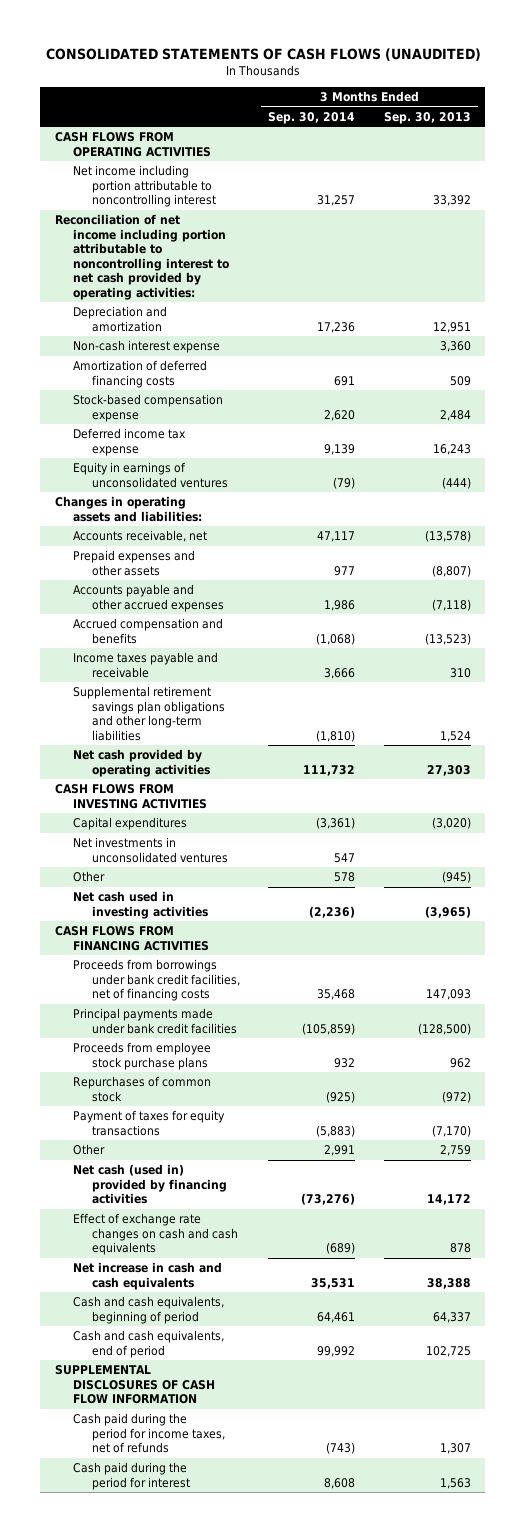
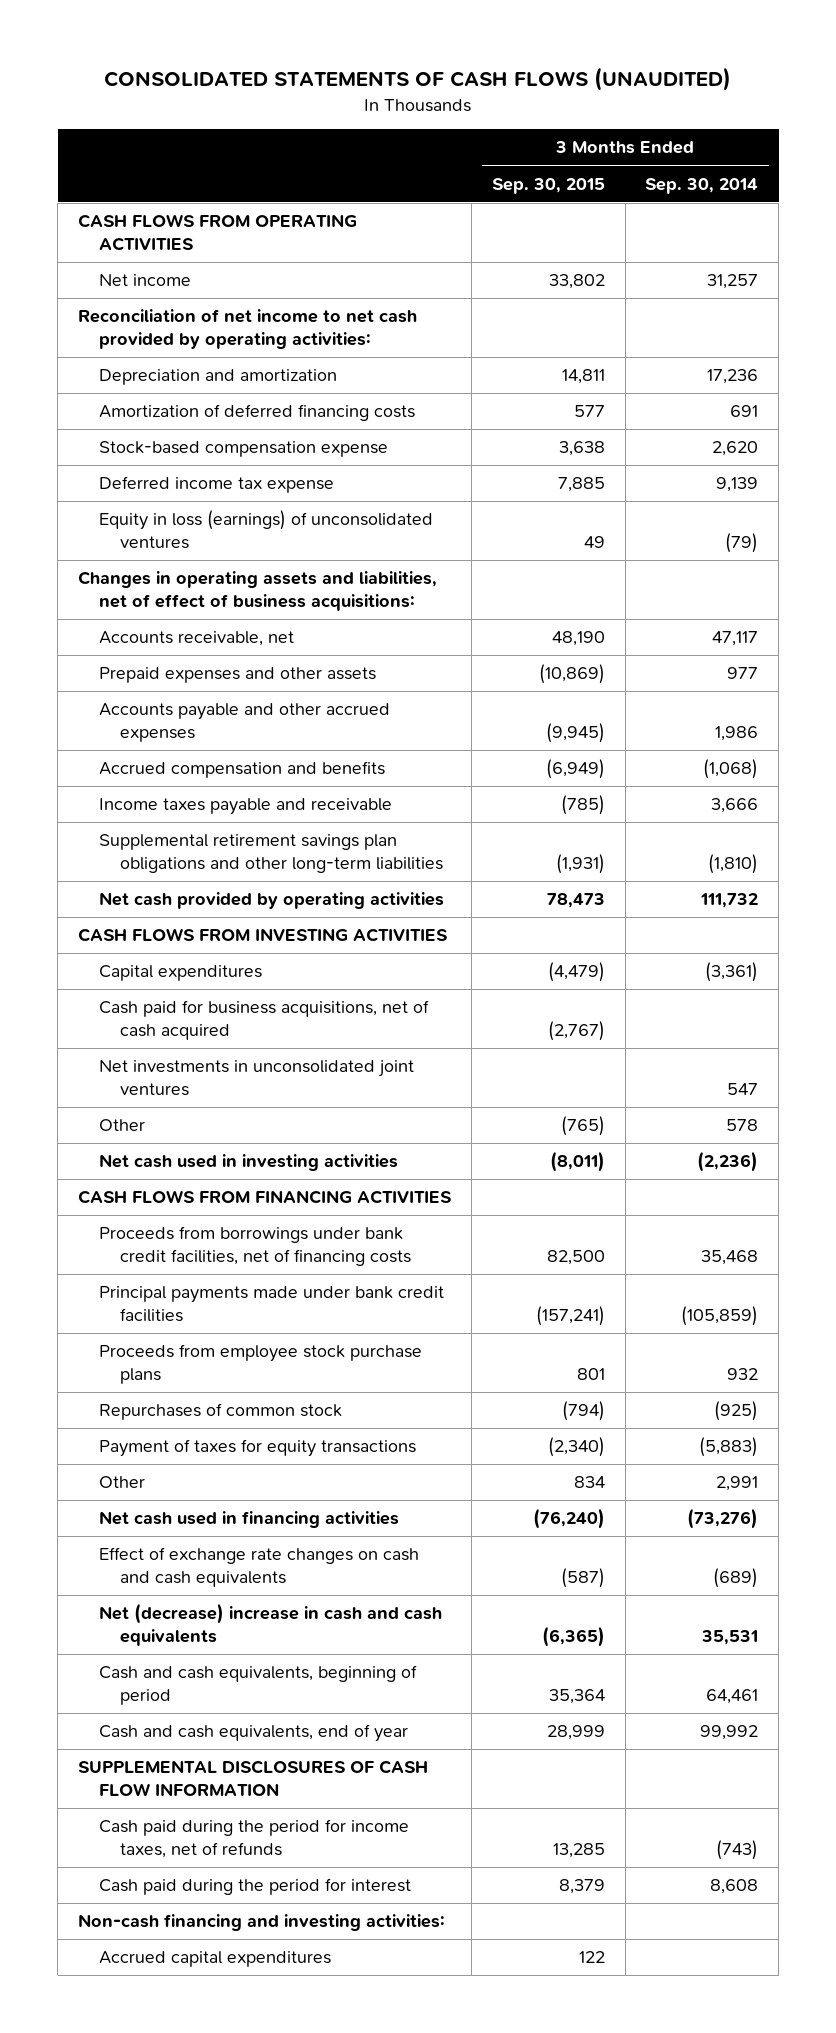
- | 3 Months Ended Sep. 30, 2014 | 3 Months Ended Sep. 30, 2013
+ | 3 Months Ended Sep. 30, 2015 | 3 Months Ended Sep. 30, 2014
- Net income including portion attributable to noncontrolling interest | 31,257 | 33,392
- Reconciliation of net income including portion attributable to noncontrolling interest to net cash provided by operating activities:
+ Net income | 33,802 | 31,257
+ Reconciliation of net income to net cash provided by operating activities:
- Non-cash interest expense | | 3,360
- Equity in earnings of unconsolidated ventures | (79) | (444)
- Changes in operating assets and liabilities:
+ Equity in loss (earnings) of unconsolidated ventures | 49 | (79)
+ Changes in operating assets and liabilities, net of effect of business acquisitions:
- Net investments in unconsolidated ventures | 547 |
+ Cash paid for business acquisitions, net of cash acquired | (2,767) |
+ Net investments in unconsolidated joint ventures | | 547
- Net cash (used in) provided by financing activities | (73,276) | 14,172
+ Net cash used in financing activities | (76,240) | (73,276)
- Net increase in cash and cash equivalents | 35,531 | 38,388
+ Net (decrease) increase in cash and cash equivalents | (6,365) | 35,531
- Cash and cash equivalents, end of period | 99,992 | 102,725
+ Cash and cash equivalents, end of year | 28,999 | 99,992
+ Non-cash financing and investing activities:
+ Accrued capital expenditures | 122 |

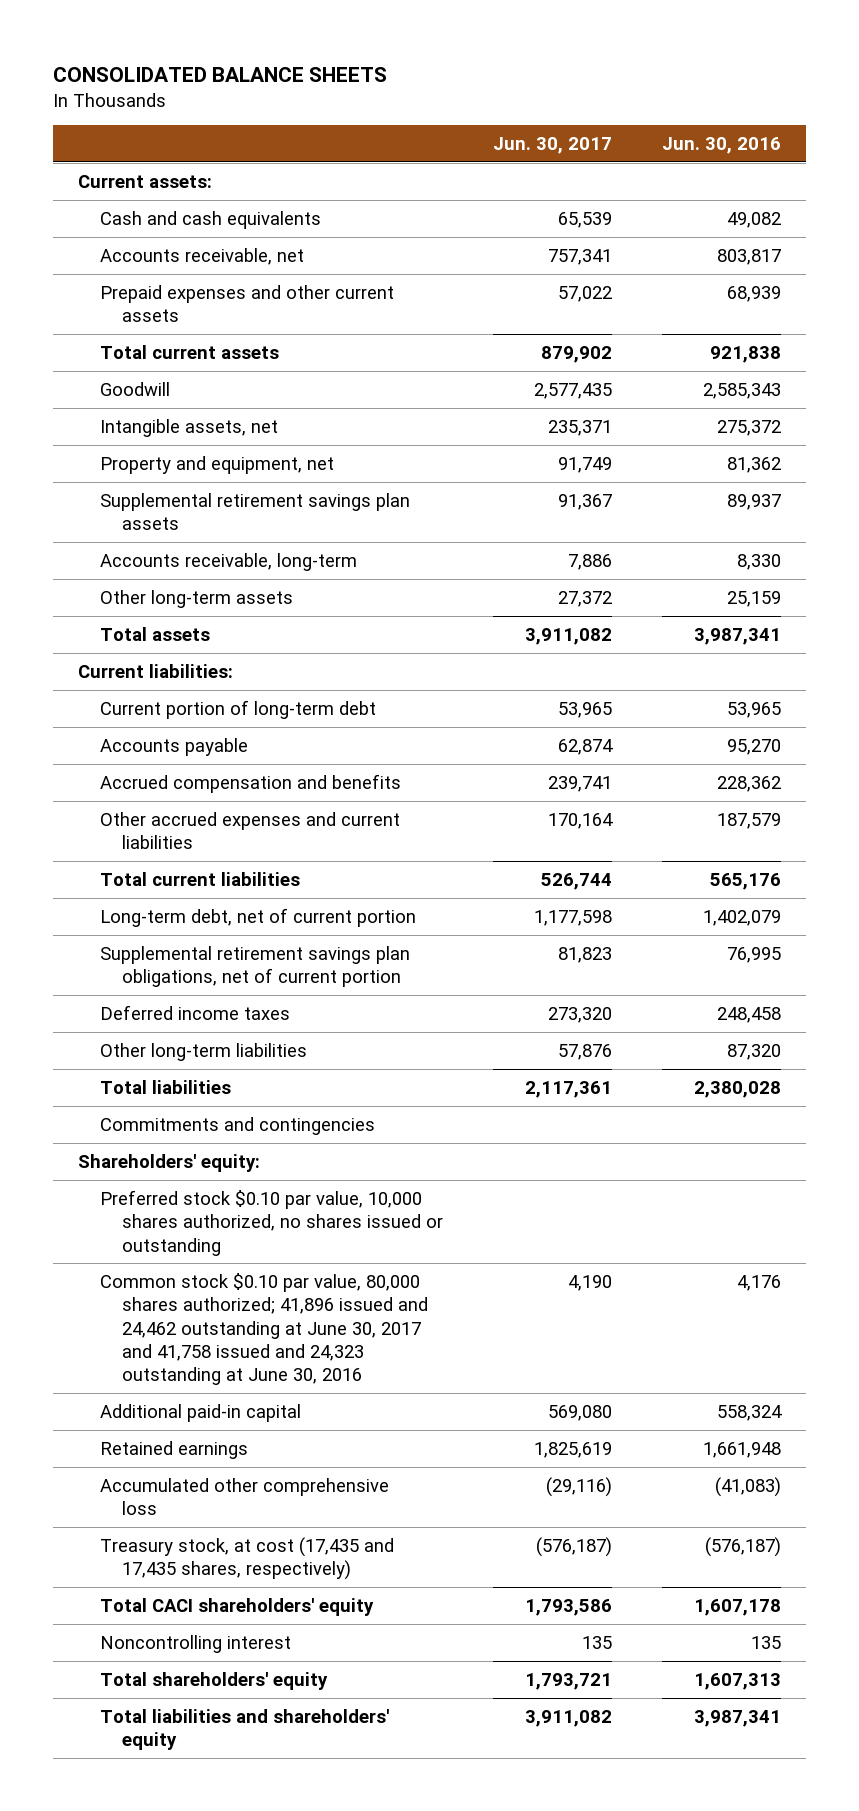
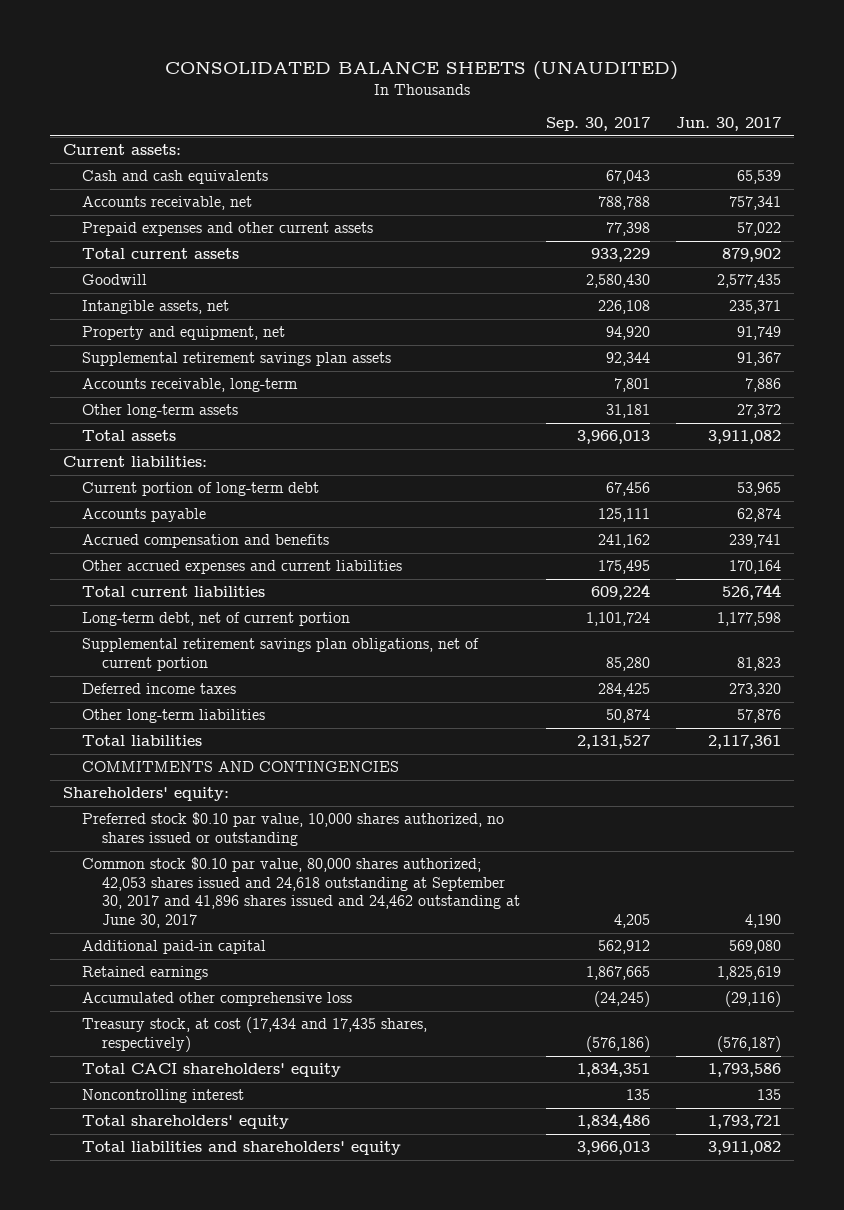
- CONSOLIDATED BALANCE SHEETS
+ CONSOLIDATED BALANCE SHEETS (UNAUDITED)
- | Jun. 30, 2017 | Jun. 30, 2016
+ | Sep. 30, 2017 | Jun. 30, 2017
- Commitments and contingencies
+ COMMITMENTS AND CONTINGENCIES
- Common stock $0.10 par value, 80,000 shares authorized; 41,896 issued and 24,462 outstanding at June 30, 2017 and 41,758 issued and 24,323 outstanding at June 30, 2016 | 4,190 | 4,176
+ Common stock $0.10 par value, 80,000 shares authorized; 42,053 shares issued and 24,618 outstanding at September 30, 2017 and 41,896 shares issued and 24,462 outstanding at June 30, 2017 | 4,205 | 4,190
- Treasury stock, at cost (17,435 and 17,435 shares, respectively) | (576,187) | (576,187)
+ Treasury stock, at cost (17,434 and 17,435 shares, respectively) | (576,186) | (576,187)

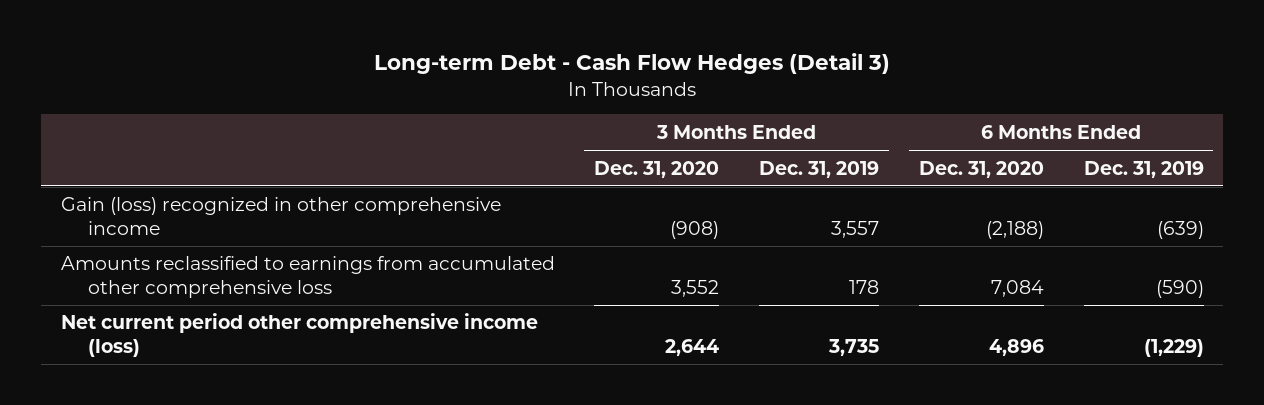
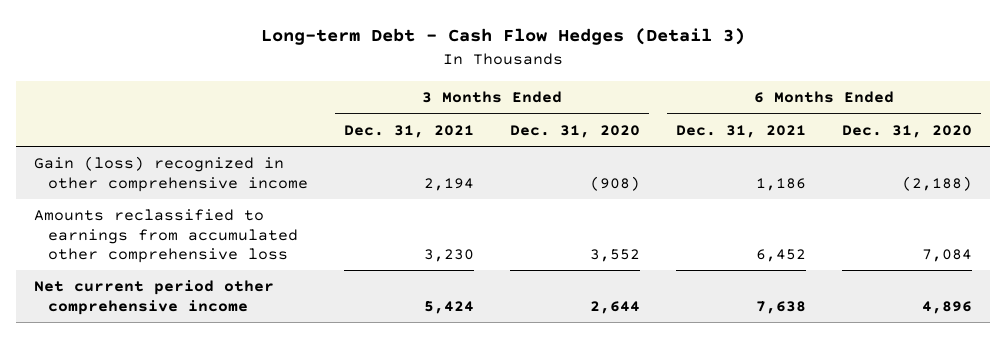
- | 3 Months Ended Dec. 31, 2020 | 3 Months Ended Dec. 31, 2019 | 6 Months Ended Dec. 31, 2020 | 6 Months Ended Dec. 31, 2019
+ | 3 Months Ended Dec. 31, 2021 | 3 Months Ended Dec. 31, 2020 | 6 Months Ended Dec. 31, 2021 | 6 Months Ended Dec. 31, 2020
- Net current period other comprehensive income (loss) | 2,644 | 3,735 | 4,896 | (1,229)
+ Net current period other comprehensive income | 5,424 | 2,644 | 7,638 | 4,896

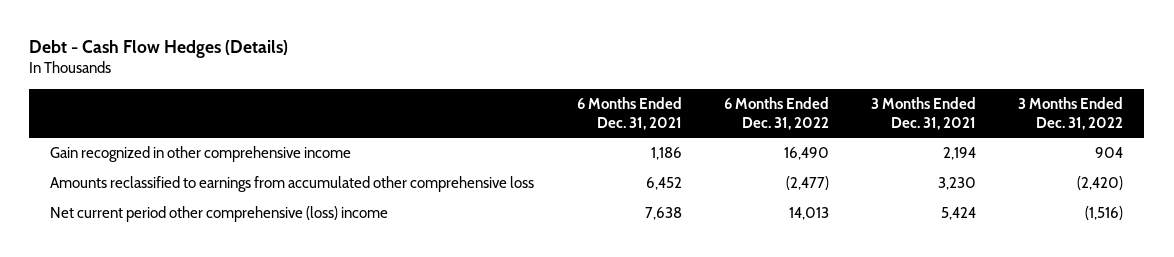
- Long-term Debt - Cash Flow Hedges (Detail 3)
+ Debt - Cash Flow Hedges (Details)
- | 3 Months Ended Dec. 31, 2021 | 3 Months Ended Dec. 31, 2020 | 6 Months Ended Dec. 31, 2021 | 6 Months Ended Dec. 31, 2020
+ | 6 Months Ended Dec. 31, 2021 | 6 Months Ended Dec. 31, 2022 | 3 Months Ended Dec. 31, 2021 | 3 Months Ended Dec. 31, 2022
- Gain (loss) recognized in other comprehensive income | 2,194 | (908) | 1,186 | (2,188)
+ Gain recognized in other comprehensive income | 1,186 | 16,490 | 2,194 | 904
- Net current period other comprehensive income | 5,424 | 2,644 | 7,638 | 4,896
+ Net current period other comprehensive (loss) income | 7,638 | 14,013 | 5,424 | (1,516)

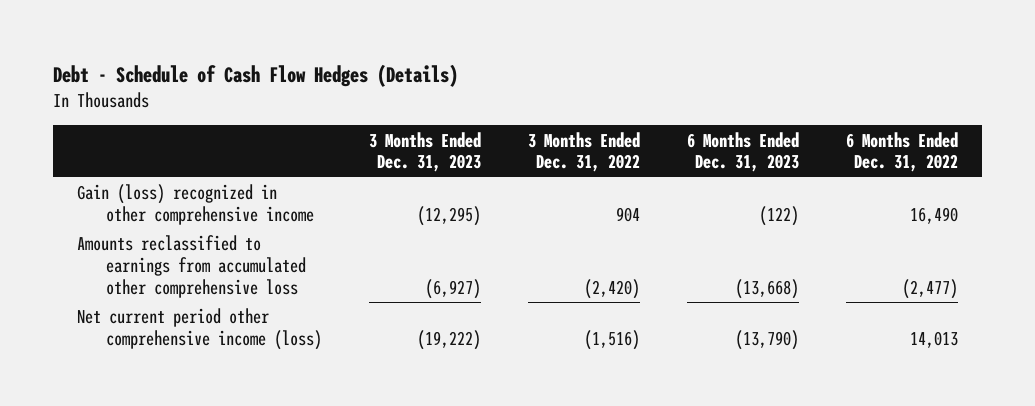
- Debt - Cash Flow Hedges (Details)
+ Debt - Schedule of Cash Flow Hedges (Details)
- | 6 Months Ended Dec. 31, 2021 | 6 Months Ended Dec. 31, 2022 | 3 Months Ended Dec. 31, 2021 | 3 Months Ended Dec. 31, 2022
+ | 3 Months Ended Dec. 31, 2023 | 3 Months Ended Dec. 31, 2022 | 6 Months Ended Dec. 31, 2023 | 6 Months Ended Dec. 31, 2022
- Gain recognized in other comprehensive income | 1,186 | 16,490 | 2,194 | 904
+ Gain (loss) recognized in other comprehensive income | (12,295) | 904 | (122) | 16,490
- Net current period other comprehensive (loss) income | 7,638 | 14,013 | 5,424 | (1,516)
+ Net current period other comprehensive income (loss) | (19,222) | (1,516) | (13,790) | 14,013

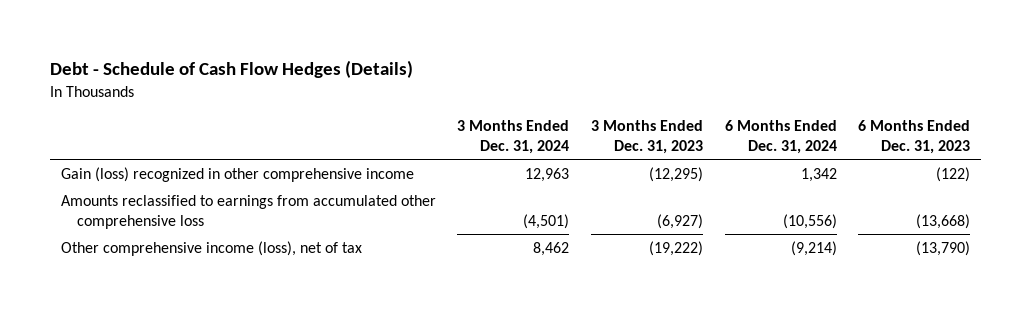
- | 3 Months Ended Dec. 31, 2023 | 3 Months Ended Dec. 31, 2022 | 6 Months Ended Dec. 31, 2023 | 6 Months Ended Dec. 31, 2022
+ | 3 Months Ended Dec. 31, 2024 | 3 Months Ended Dec. 31, 2023 | 6 Months Ended Dec. 31, 2024 | 6 Months Ended Dec. 31, 2023
- Net current period other comprehensive income (loss) | (19,222) | (1,516) | (13,790) | 14,013
+ Other comprehensive income (loss), net of tax | 8,462 | (19,222) | (9,214) | (13,790)

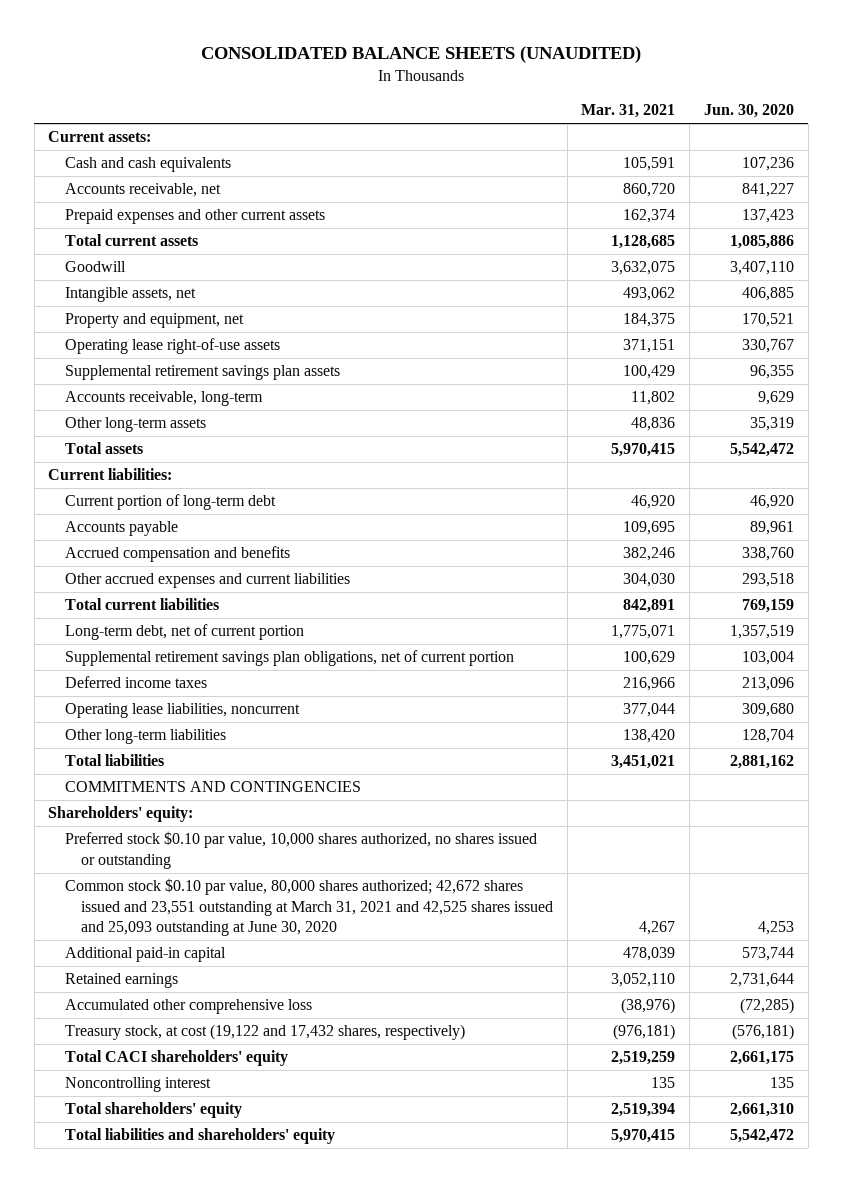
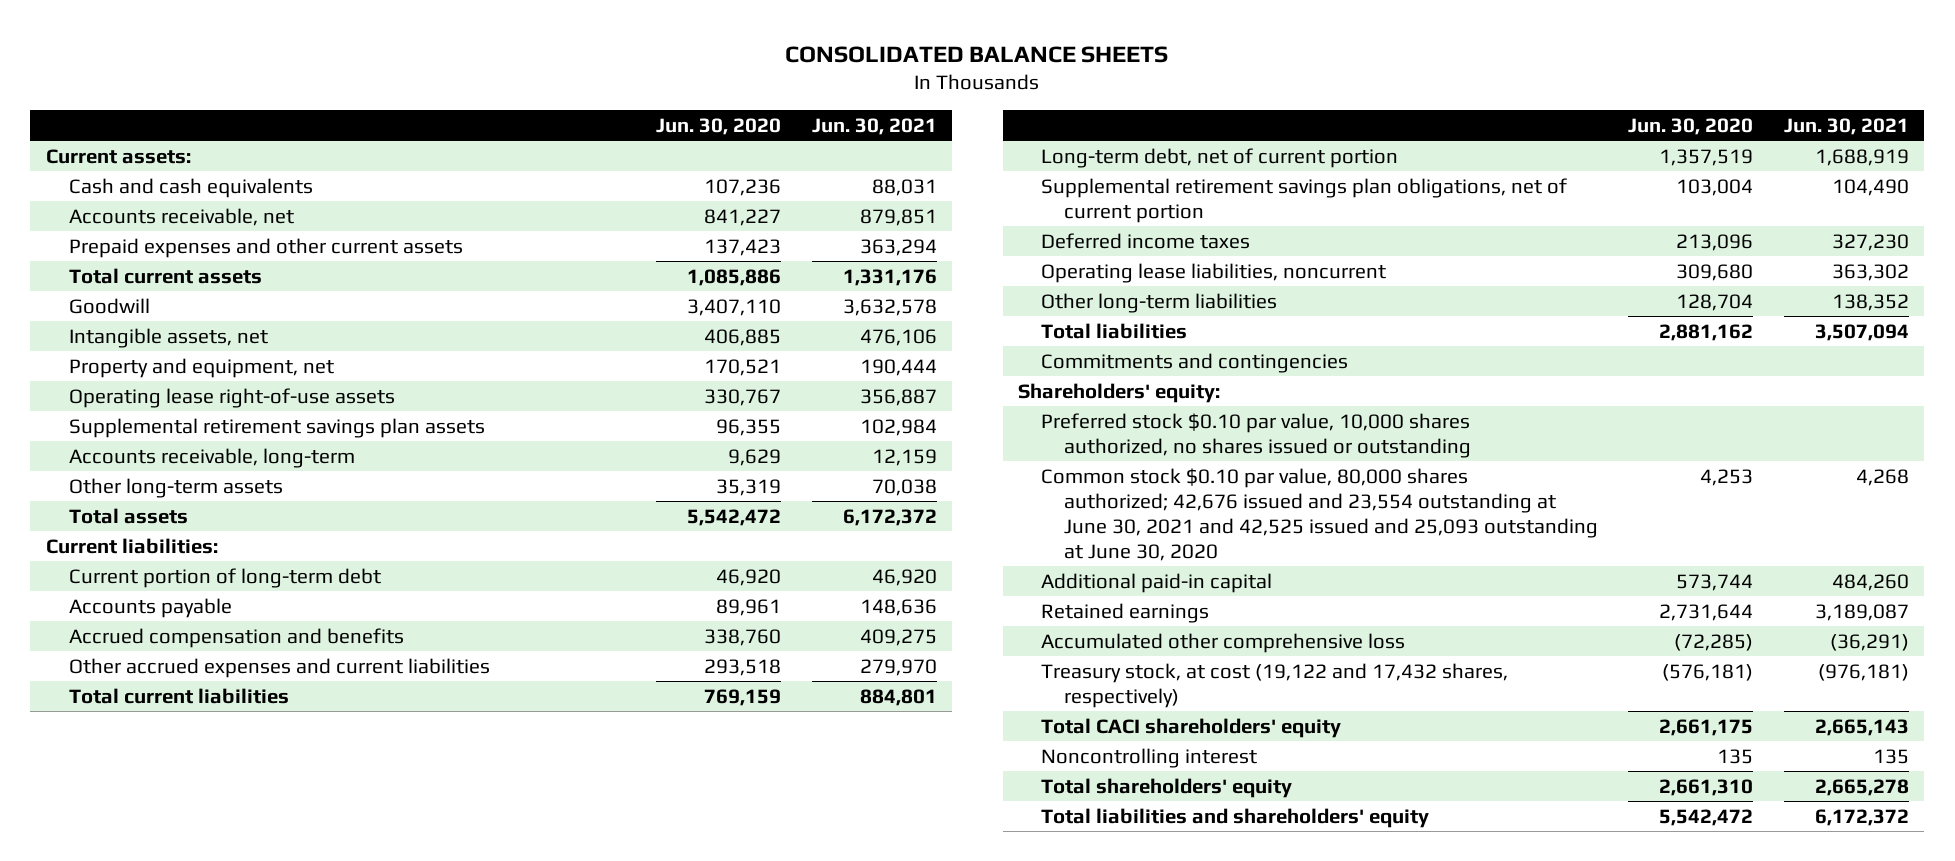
- CONSOLIDATED BALANCE SHEETS (UNAUDITED)
+ CONSOLIDATED BALANCE SHEETS
- | Mar. 31, 2021 | Jun. 30, 2020
+ | Jun. 30, 2020 | Jun. 30, 2021
- COMMITMENTS AND CONTINGENCIES
+ Commitments and contingencies
- Common stock $0.10 par value, 80,000 shares authorized; 42,672 shares issued and 23,551 outstanding at March 31, 2021 and 42,525 shares issued and 25,093 outstanding at June 30, 2020 | 4,267 | 4,253
+ Common stock $0.10 par value, 80,000 shares authorized; 42,676 issued and 23,554 outstanding at June 30, 2021 and 42,525 issued and 25,093 outstanding at June 30, 2020 | 4,253 | 4,268

